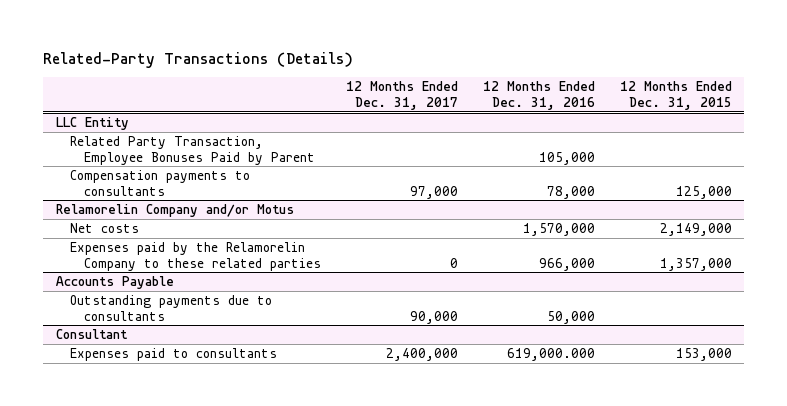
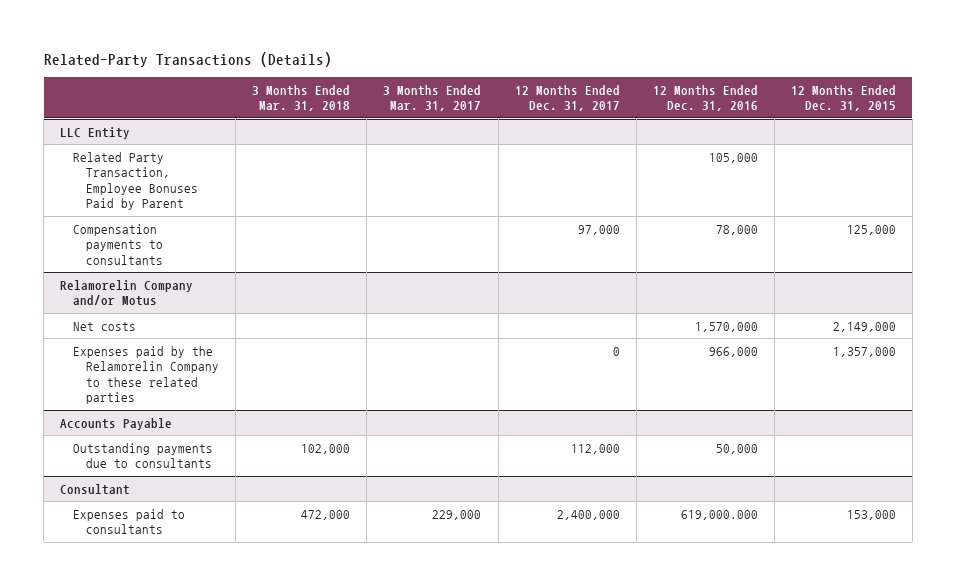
- | 12 Months Ended Dec. 31, 2017 | 12 Months Ended Dec. 31, 2016 | 12 Months Ended Dec. 31, 2015
+ | 3 Months Ended Mar. 31, 2018 | 3 Months Ended Mar. 31, 2017 | 12 Months Ended Dec. 31, 2017 | 12 Months Ended Dec. 31, 2016 | 12 Months Ended Dec. 31, 2015
@ Accounts Payable
- Outstanding payments due to consultants | 90,000 | 50,000 |
+ Outstanding payments due to consultants | 102,000 | | 112,000 | 50,000 |

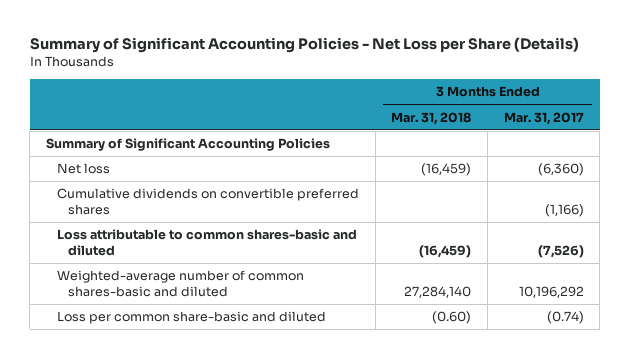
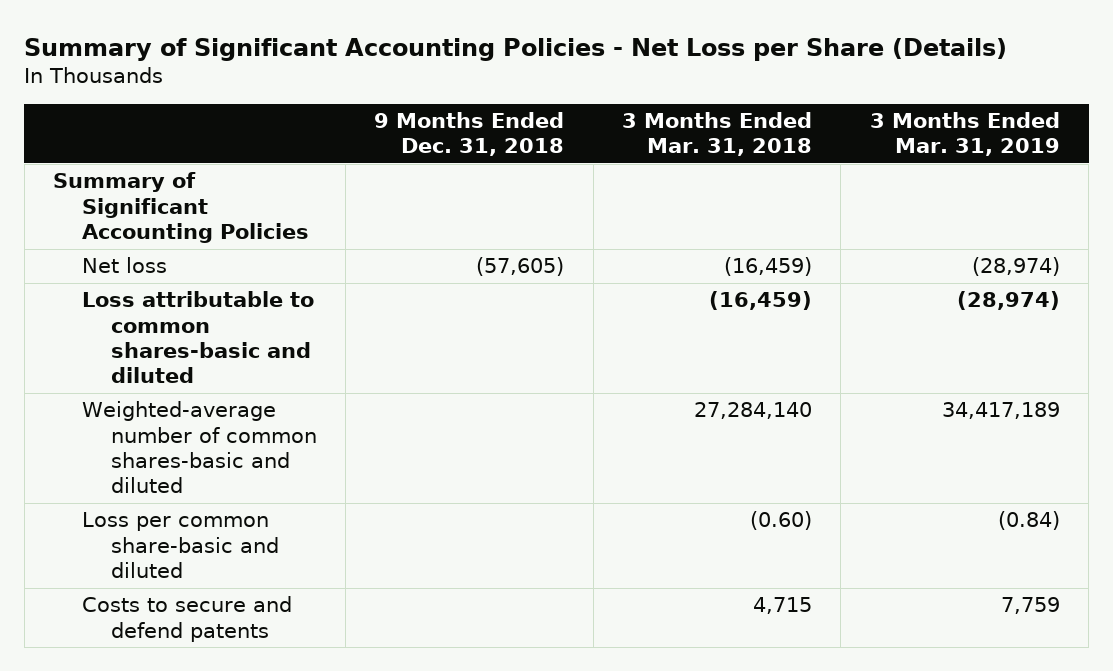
- | 3 Months Ended Mar. 31, 2018 | 3 Months Ended Mar. 31, 2017
+ | 9 Months Ended Dec. 31, 2018 | 3 Months Ended Mar. 31, 2018 | 3 Months Ended Mar. 31, 2019
- Cumulative dividends on convertible preferred shares | | (1,166)
+ Costs to secure and defend patents | | 4,715 | 7,759

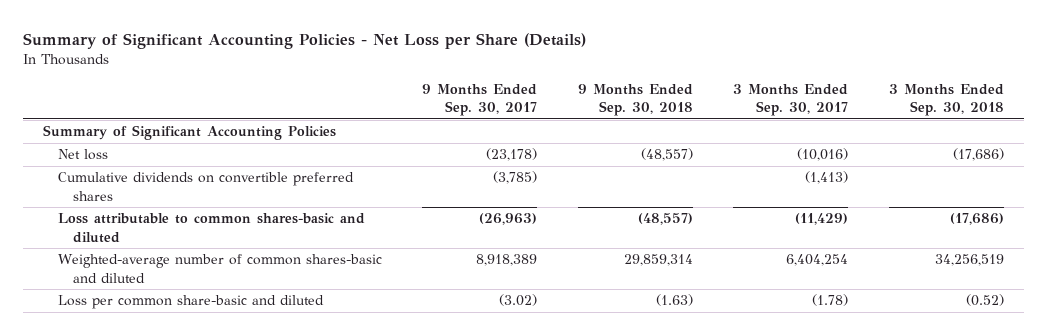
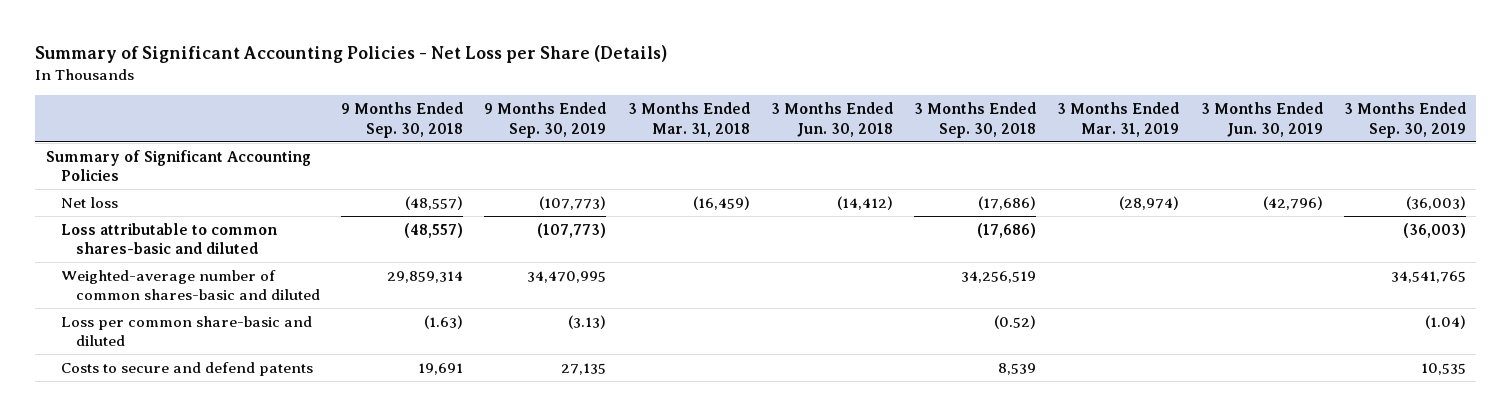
- | 9 Months Ended Sep. 30, 2017 | 9 Months Ended Sep. 30, 2018 | 3 Months Ended Sep. 30, 2017 | 3 Months Ended Sep. 30, 2018
+ | 9 Months Ended Sep. 30, 2018 | 9 Months Ended Sep. 30, 2019 | 3 Months Ended Mar. 31, 2018 | 3 Months Ended Jun. 30, 2018 | 3 Months Ended Sep. 30, 2018 | 3 Months Ended Mar. 31, 2019 | 3 Months Ended Jun. 30, 2019 | 3 Months Ended Sep. 30, 2019
- Cumulative dividends on convertible preferred shares | (3,785) | | (1,413) |
+ Costs to secure and defend patents | 19,691 | 27,135 | | | 8,539 | | | 10,535

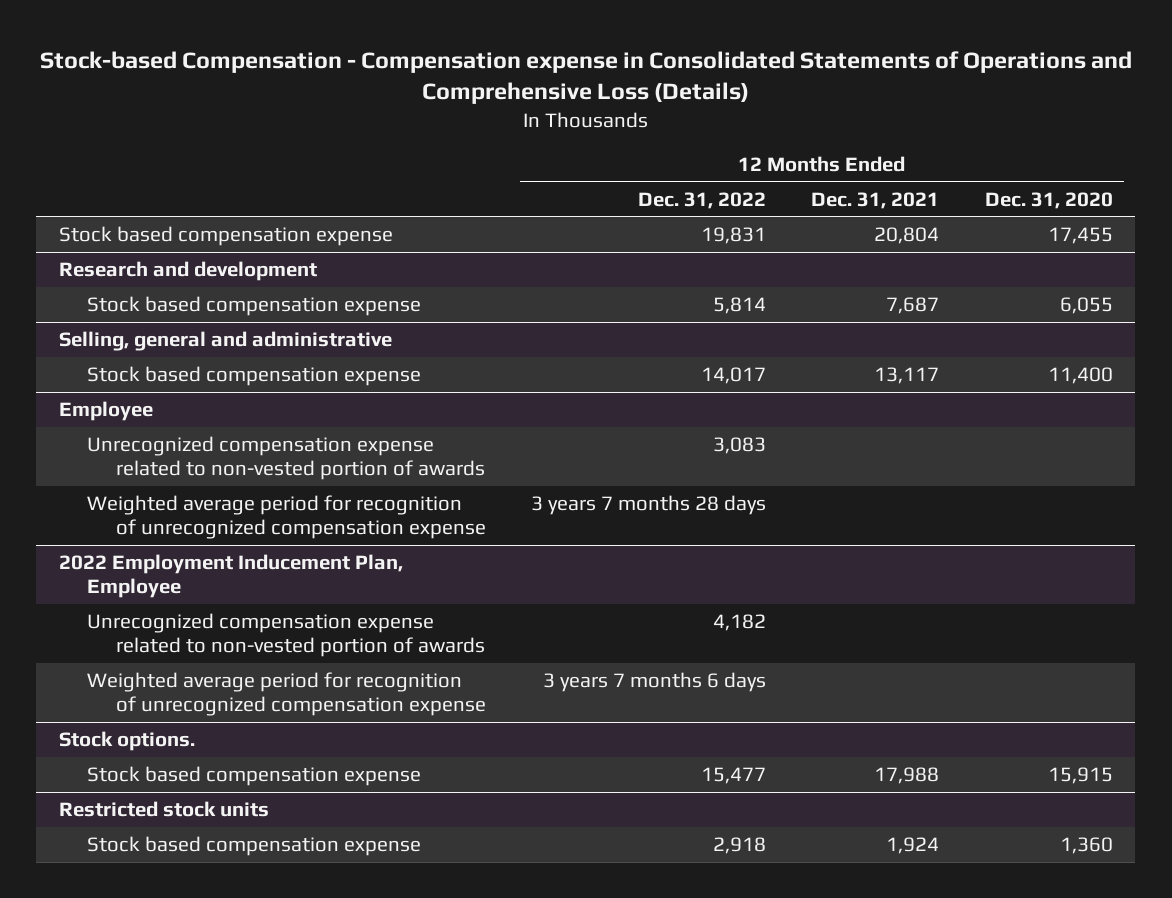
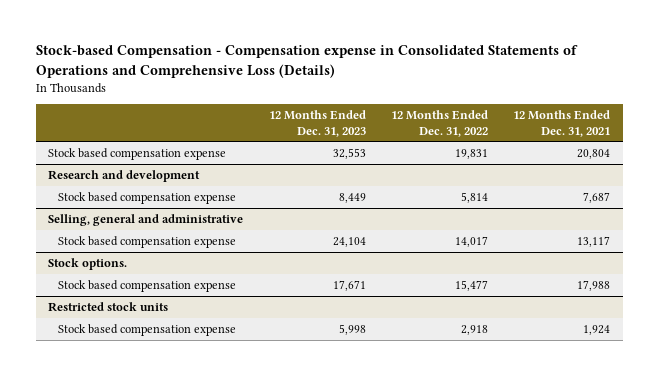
- | 12 Months Ended Dec. 31, 2022 | 12 Months Ended Dec. 31, 2021 | 12 Months Ended Dec. 31, 2020
+ | 12 Months Ended Dec. 31, 2023 | 12 Months Ended Dec. 31, 2022 | 12 Months Ended Dec. 31, 2021
- Employee
- Unrecognized compensation expense related to non-vested portion of awards | 3,083 | |
- Weighted average period for recognition of unrecognized compensation expense | 3 years 7 months 28 days | |
- 2022 Employment Inducement Plan, Employee
- Unrecognized compensation expense related to non-vested portion of awards | 4,182 | |
- Weighted average period for recognition of unrecognized compensation expense | 3 years 7 months 6 days | |

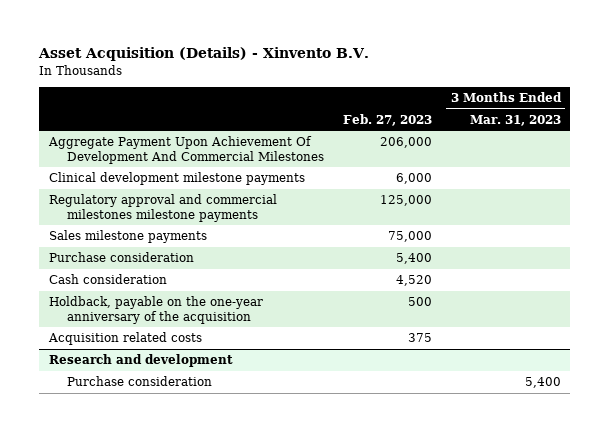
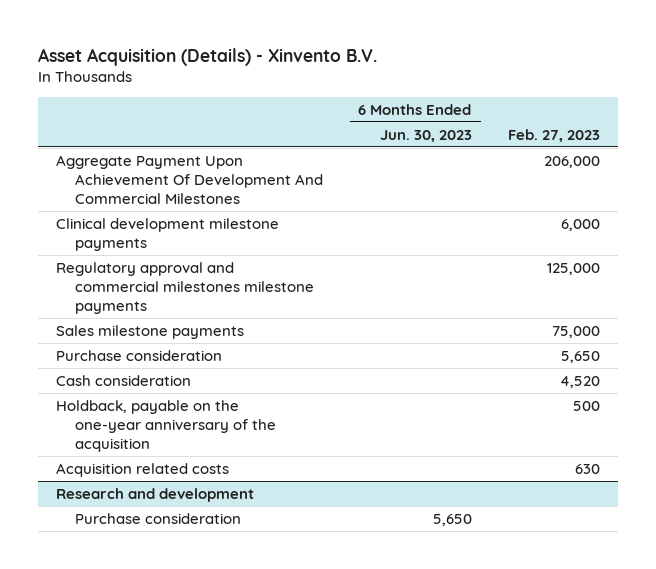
- | Feb. 27, 2023 | 3 Months Ended Mar. 31, 2023
+ | 6 Months Ended Jun. 30, 2023 | Feb. 27, 2023
- Purchase consideration | 5,400 |
+ Purchase consideration | | 5,650
- Acquisition related costs | 375 |
+ Acquisition related costs | | 630

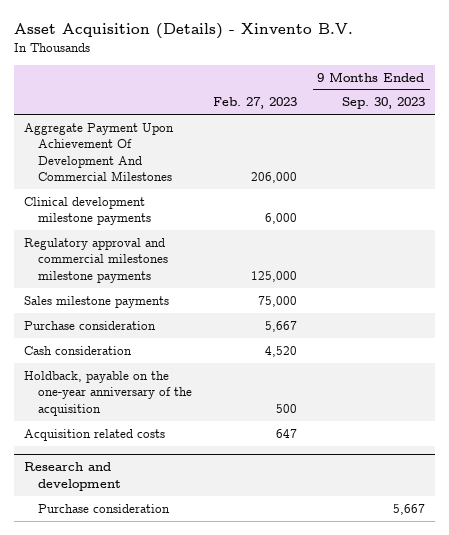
- | 6 Months Ended Jun. 30, 2023 | Feb. 27, 2023
+ | Feb. 27, 2023 | 9 Months Ended Sep. 30, 2023
- Purchase consideration | | 5,650
+ Purchase consideration | 5,667 |
- Acquisition related costs | | 630
+ Acquisition related costs | 647 |

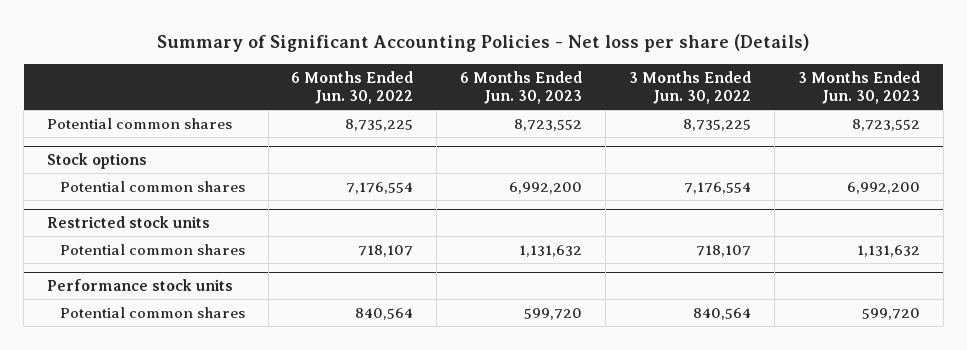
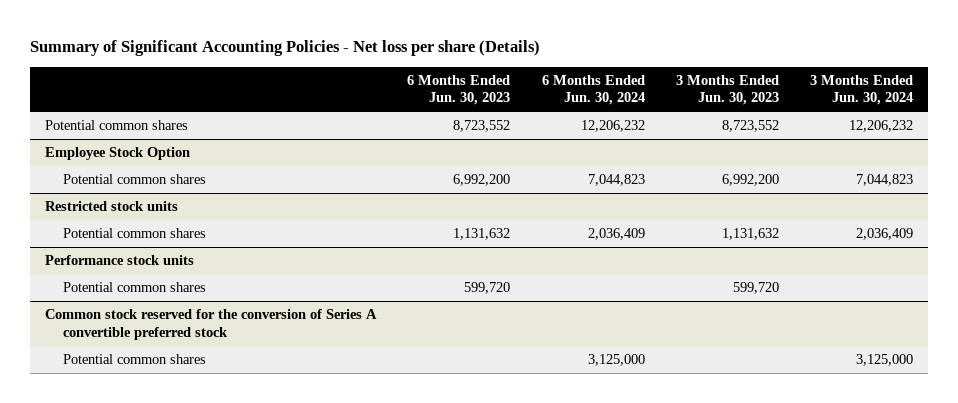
- | 6 Months Ended Jun. 30, 2022 | 6 Months Ended Jun. 30, 2023 | 3 Months Ended Jun. 30, 2022 | 3 Months Ended Jun. 30, 2023
+ | 6 Months Ended Jun. 30, 2023 | 6 Months Ended Jun. 30, 2024 | 3 Months Ended Jun. 30, 2023 | 3 Months Ended Jun. 30, 2024
- Stock options
+ Employee Stock Option
+ Common stock reserved for the conversion of Series A convertible preferred stock
+ Potential common shares | | 3,125,000 | | 3,125,000

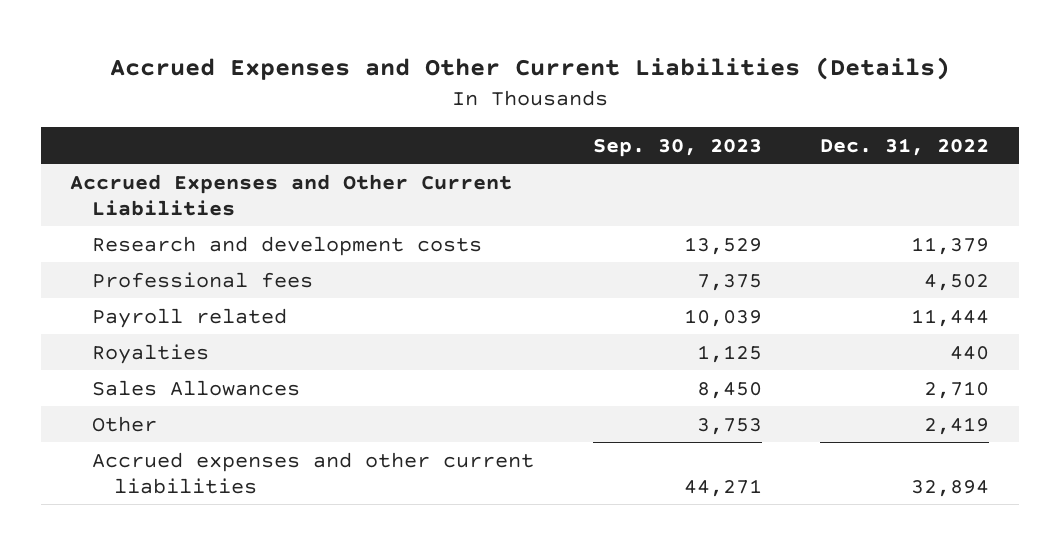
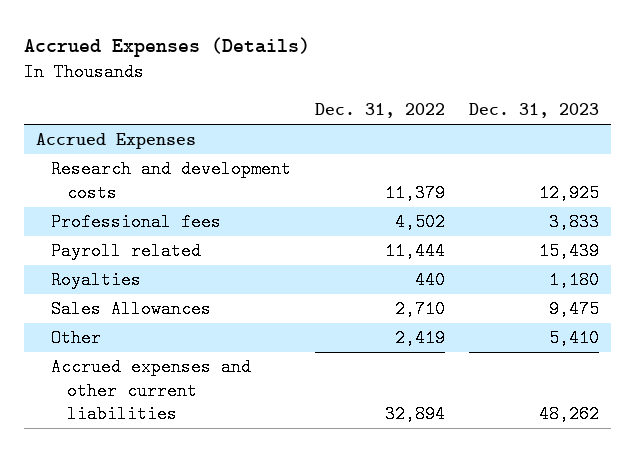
- Accrued Expenses and Other Current Liabilities (Details)
+ Accrued Expenses (Details)
- | Sep. 30, 2023 | Dec. 31, 2022
+ | Dec. 31, 2022 | Dec. 31, 2023
- Accrued Expenses and Other Current Liabilities
+ Accrued Expenses

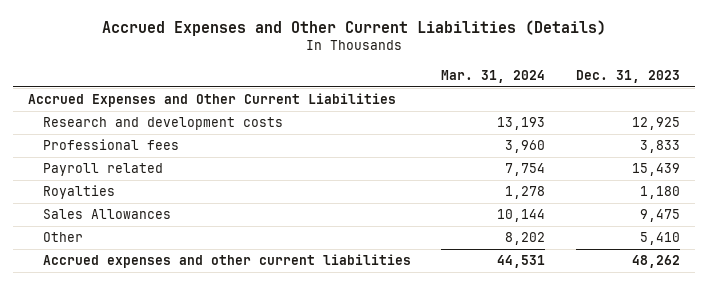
- Accrued Expenses (Details)
+ Accrued Expenses and Other Current Liabilities (Details)
- | Dec. 31, 2022 | Dec. 31, 2023
+ | Mar. 31, 2024 | Dec. 31, 2023
- Accrued Expenses
+ Accrued Expenses and Other Current Liabilities

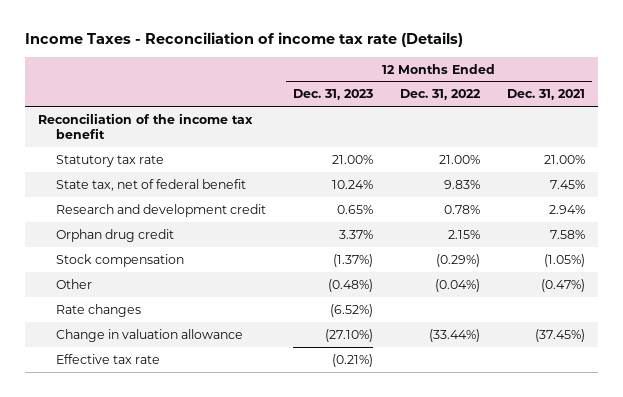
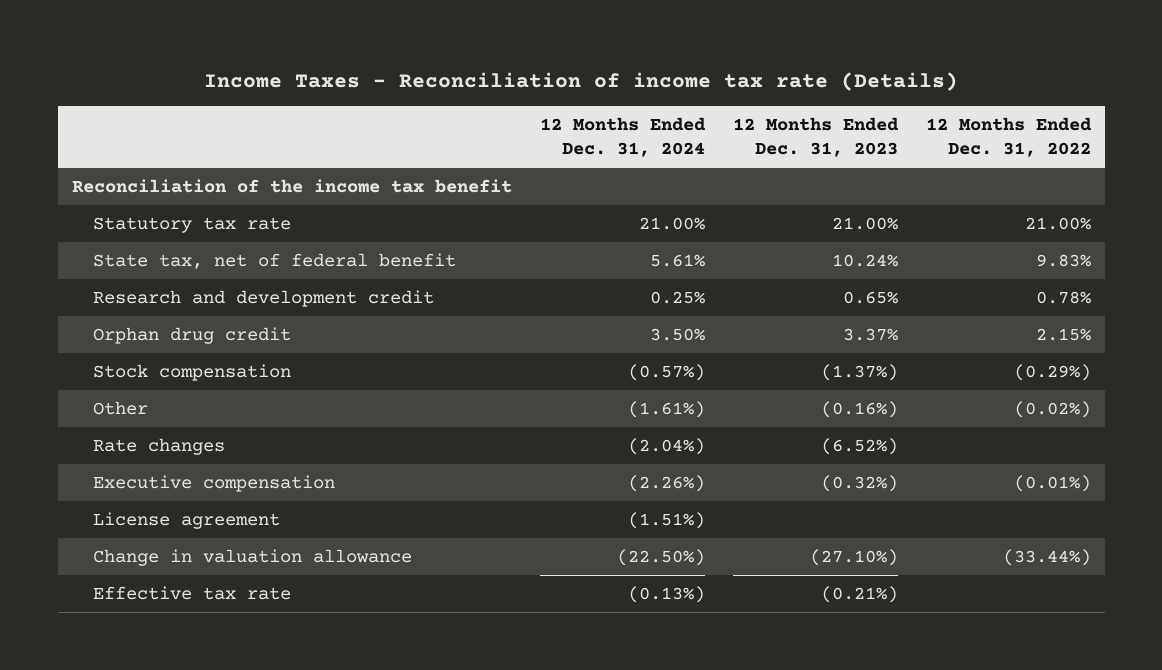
- | 12 Months Ended Dec. 31, 2023 | 12 Months Ended Dec. 31, 2022 | 12 Months Ended Dec. 31, 2021
+ | 12 Months Ended Dec. 31, 2024 | 12 Months Ended Dec. 31, 2023 | 12 Months Ended Dec. 31, 2022
- Other | (0.48%) | (0.04%) | (0.47%)
+ Other | (1.61%) | (0.16%) | (0.02%)
+ Executive compensation | (2.26%) | (0.32%) | (0.01%)
+ License agreement | (1.51%) | |

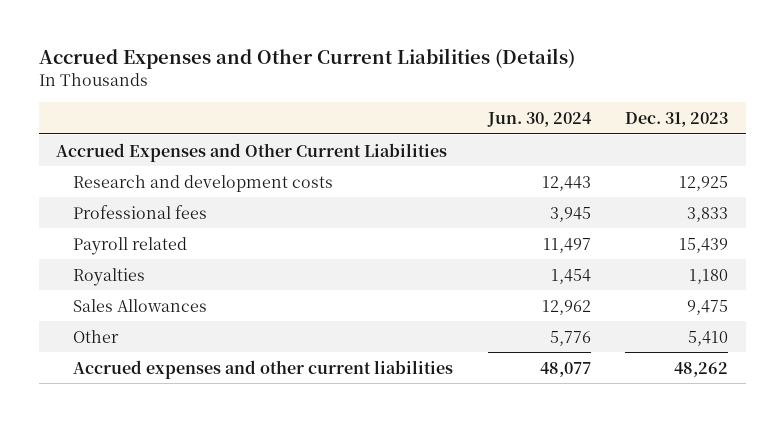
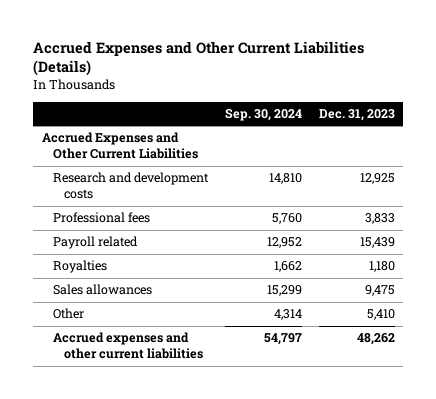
- | Jun. 30, 2024 | Dec. 31, 2023
+ | Sep. 30, 2024 | Dec. 31, 2023
- Sales Allowances | 12,962 | 9,475
+ Sales allowances | 15,299 | 9,475

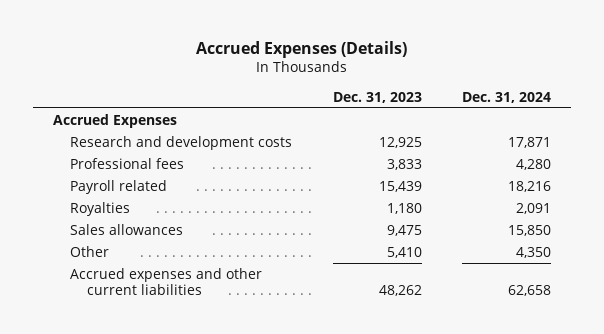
- Accrued Expenses and Other Current Liabilities (Details)
+ Accrued Expenses (Details)
- | Sep. 30, 2024 | Dec. 31, 2023
+ | Dec. 31, 2023 | Dec. 31, 2024
- Accrued Expenses and Other Current Liabilities
+ Accrued Expenses

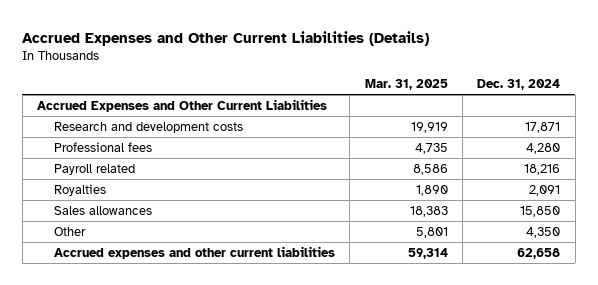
- Accrued Expenses (Details)
+ Accrued Expenses and Other Current Liabilities (Details)
- | Dec. 31, 2023 | Dec. 31, 2024
+ | Mar. 31, 2025 | Dec. 31, 2024
- Accrued Expenses
+ Accrued Expenses and Other Current Liabilities

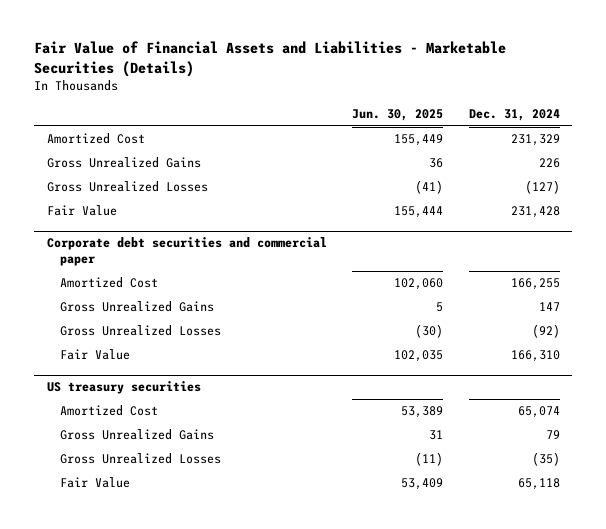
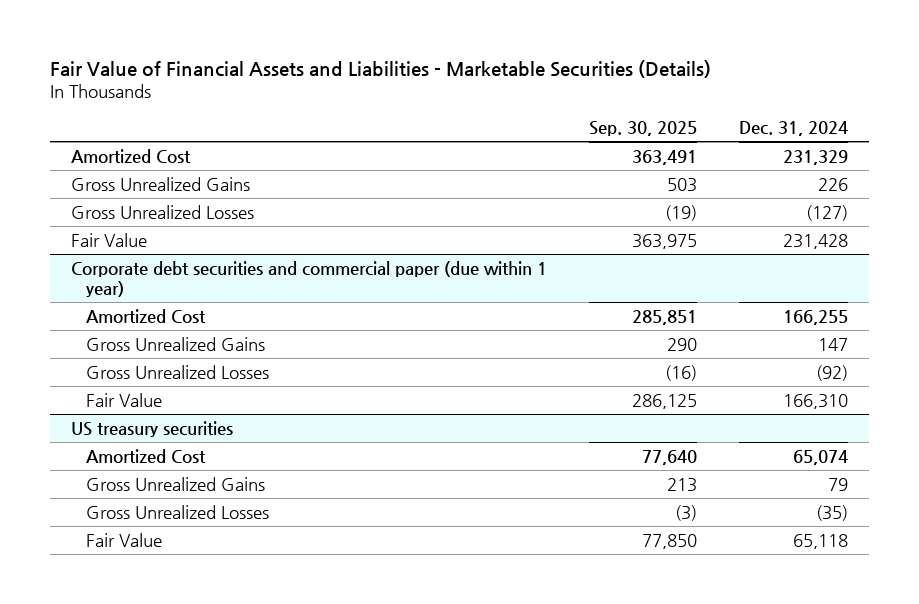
- | Jun. 30, 2025 | Dec. 31, 2024
+ | Sep. 30, 2025 | Dec. 31, 2024
- Corporate debt securities and commercial paper
+ Corporate debt securities and commercial paper (due within 1 year)

